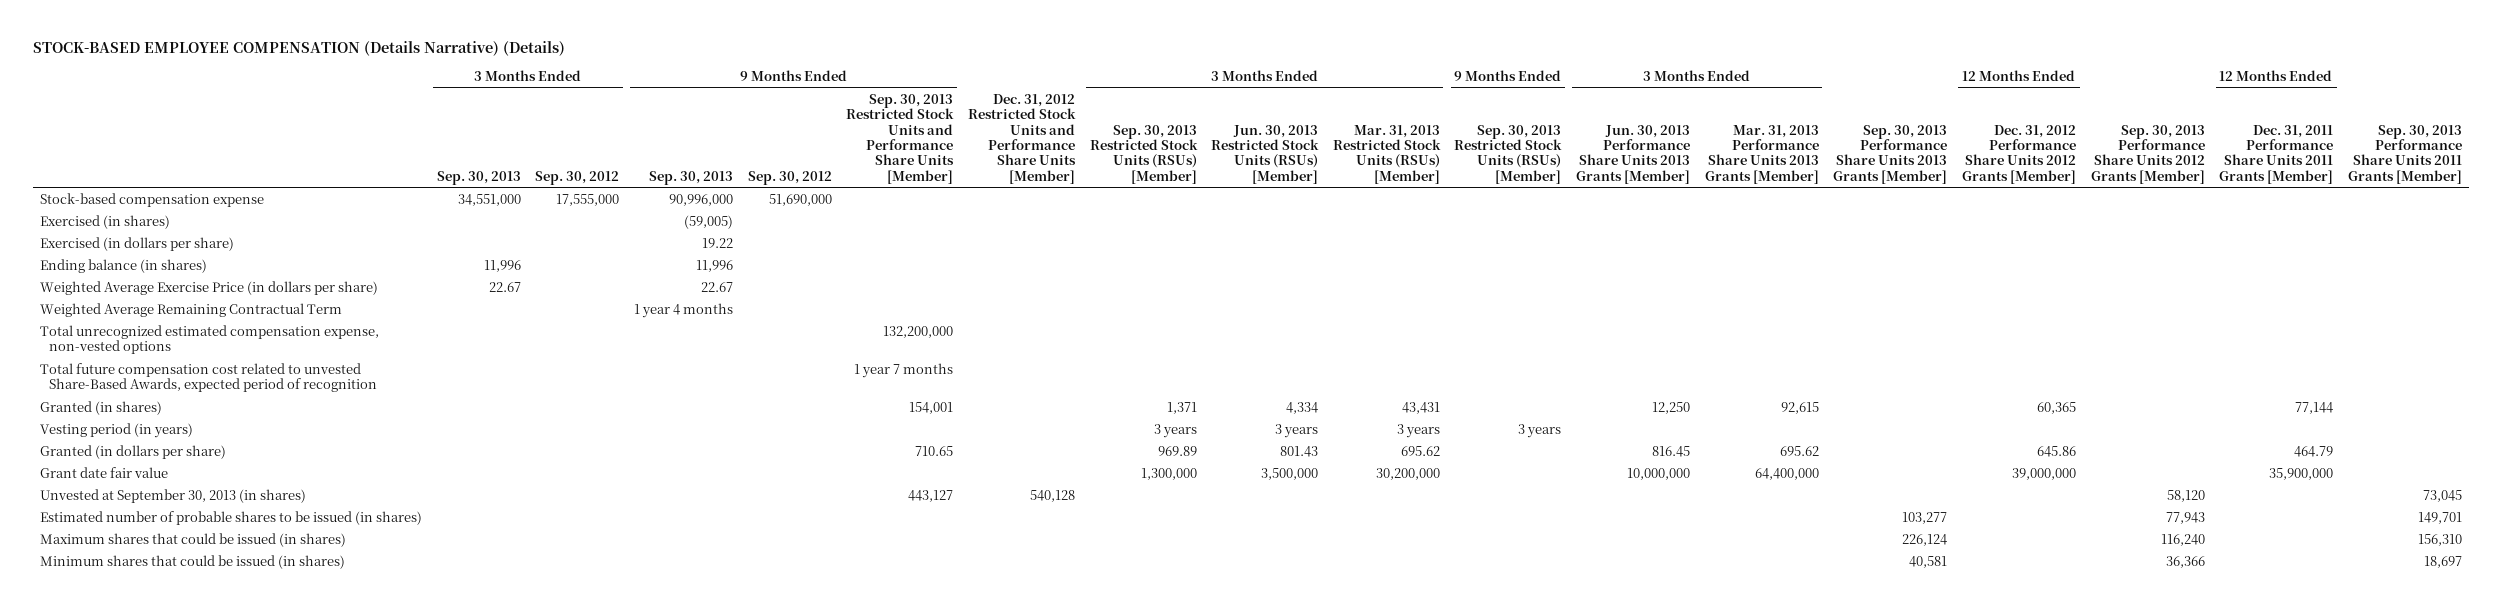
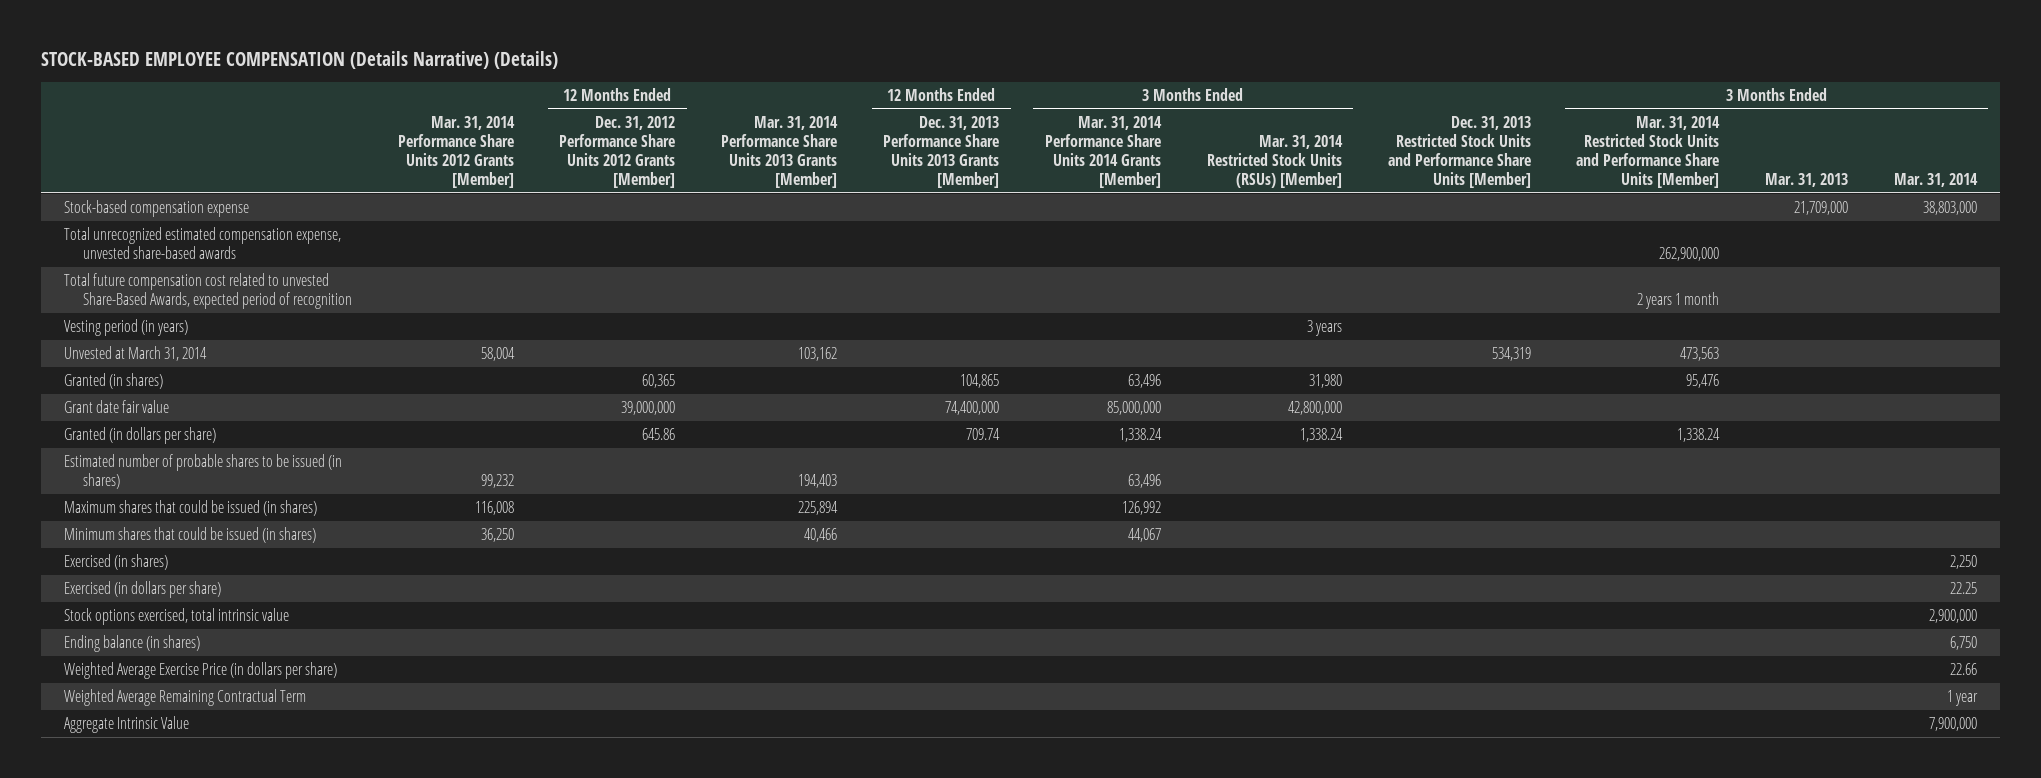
- | 3 Months Ended Sep. 30, 2013 | 3 Months Ended Sep. 30, 2012 | 9 Months Ended Sep. 30, 2013 | 9 Months Ended Sep. 30, 2012 | 9 Months Ended Sep. 30, 2013 Restricted Stock Units and Performance Share Units [Member] | Dec. 31, 2012 Restricted Stock Units and Performance Share Units [Member] | 3 Months Ended Sep. 30, 2013 Restricted Stock Units (RSUs) [Member] | 3 Months Ended Jun. 30, 2013 Restricted Stock Units (RSUs) [Member] | 3 Months Ended Mar. 31, 2013 Restricted Stock Units (RSUs) [Member] | 9 Months Ended Sep. 30, 2013 Restricted Stock Units (RSUs) [Member] | 3 Months Ended Jun. 30, 2013 Performance Share Units 2013 Grants [Member] | 3 Months Ended Mar. 31, 2013 Performance Share Units 2013 Grants [Member] | Sep. 30, 2013 Performance Share Units 2013 Grants [Member] | 12 Months Ended Dec. 31, 2012 Performance Share Units 2012 Grants [Member] | Sep. 30, 2013 Performance Share Units 2012 Grants [Member] | 12 Months Ended Dec. 31, 2011 Performance Share Units 2011 Grants [Member] | Sep. 30, 2013 Performance Share Units 2011 Grants [Member]
+ | Mar. 31, 2014 Performance Share Units 2012 Grants [Member] | 12 Months Ended Dec. 31, 2012 Performance Share Units 2012 Grants [Member] | Mar. 31, 2014 Performance Share Units 2013 Grants [Member] | 12 Months Ended Dec. 31, 2013 Performance Share Units 2013 Grants [Member] | 3 Months Ended Mar. 31, 2014 Performance Share Units 2014 Grants [Member] | 3 Months Ended Mar. 31, 2014 Restricted Stock Units (RSUs) [Member] | Dec. 31, 2013 Restricted Stock Units and Performance Share Units [Member] | 3 Months Ended Mar. 31, 2014 Restricted Stock Units and Performance Share Units [Member] | 3 Months Ended Mar. 31, 2013 | 3 Months Ended Mar. 31, 2014
- Total unrecognized estimated compensation expense, non-vested options | | | | | 132,200,000 | | | | | | | | | | | |
+ Total unrecognized estimated compensation expense, unvested share-based awards | | | | | | | | 262,900,000 | |
+ Unvested at March 31, 2014 | 58,004 | | 103,162 | | | | 534,319 | 473,563 | |
moved down: Granted (in shares) | | 60,365 | | 104,865 | 63,496 | 31,980 | | 95,476 | |
- Unvested at September 30, 2013 (in shares) | | | | | 443,127 | 540,128 | | | | | | | | | 58,120 | | 73,045
moved down: Granted (in dollars per share) | | 645.86 | | 709.74 | 1,338.24 | 1,338.24 | | 1,338.24 | |
moved down: Exercised (in shares) | | | | | | | | | | 2,250
moved down: Exercised (in dollars per share) | | | | | | | | | | 22.25
+ Stock options exercised, total intrinsic value | | | | | | | | | | 2,900,000
moved down: Ending balance (in shares) | | | | | | | | | | 6,750
moved down: Weighted Average Exercise Price (in dollars per share) | | | | | | | | | | 22.66
moved down: Weighted Average Remaining Contractual Term | | | | | | | | | | 1 year
+ Aggregate Intrinsic Value | | | | | | | | | | 7,900,000

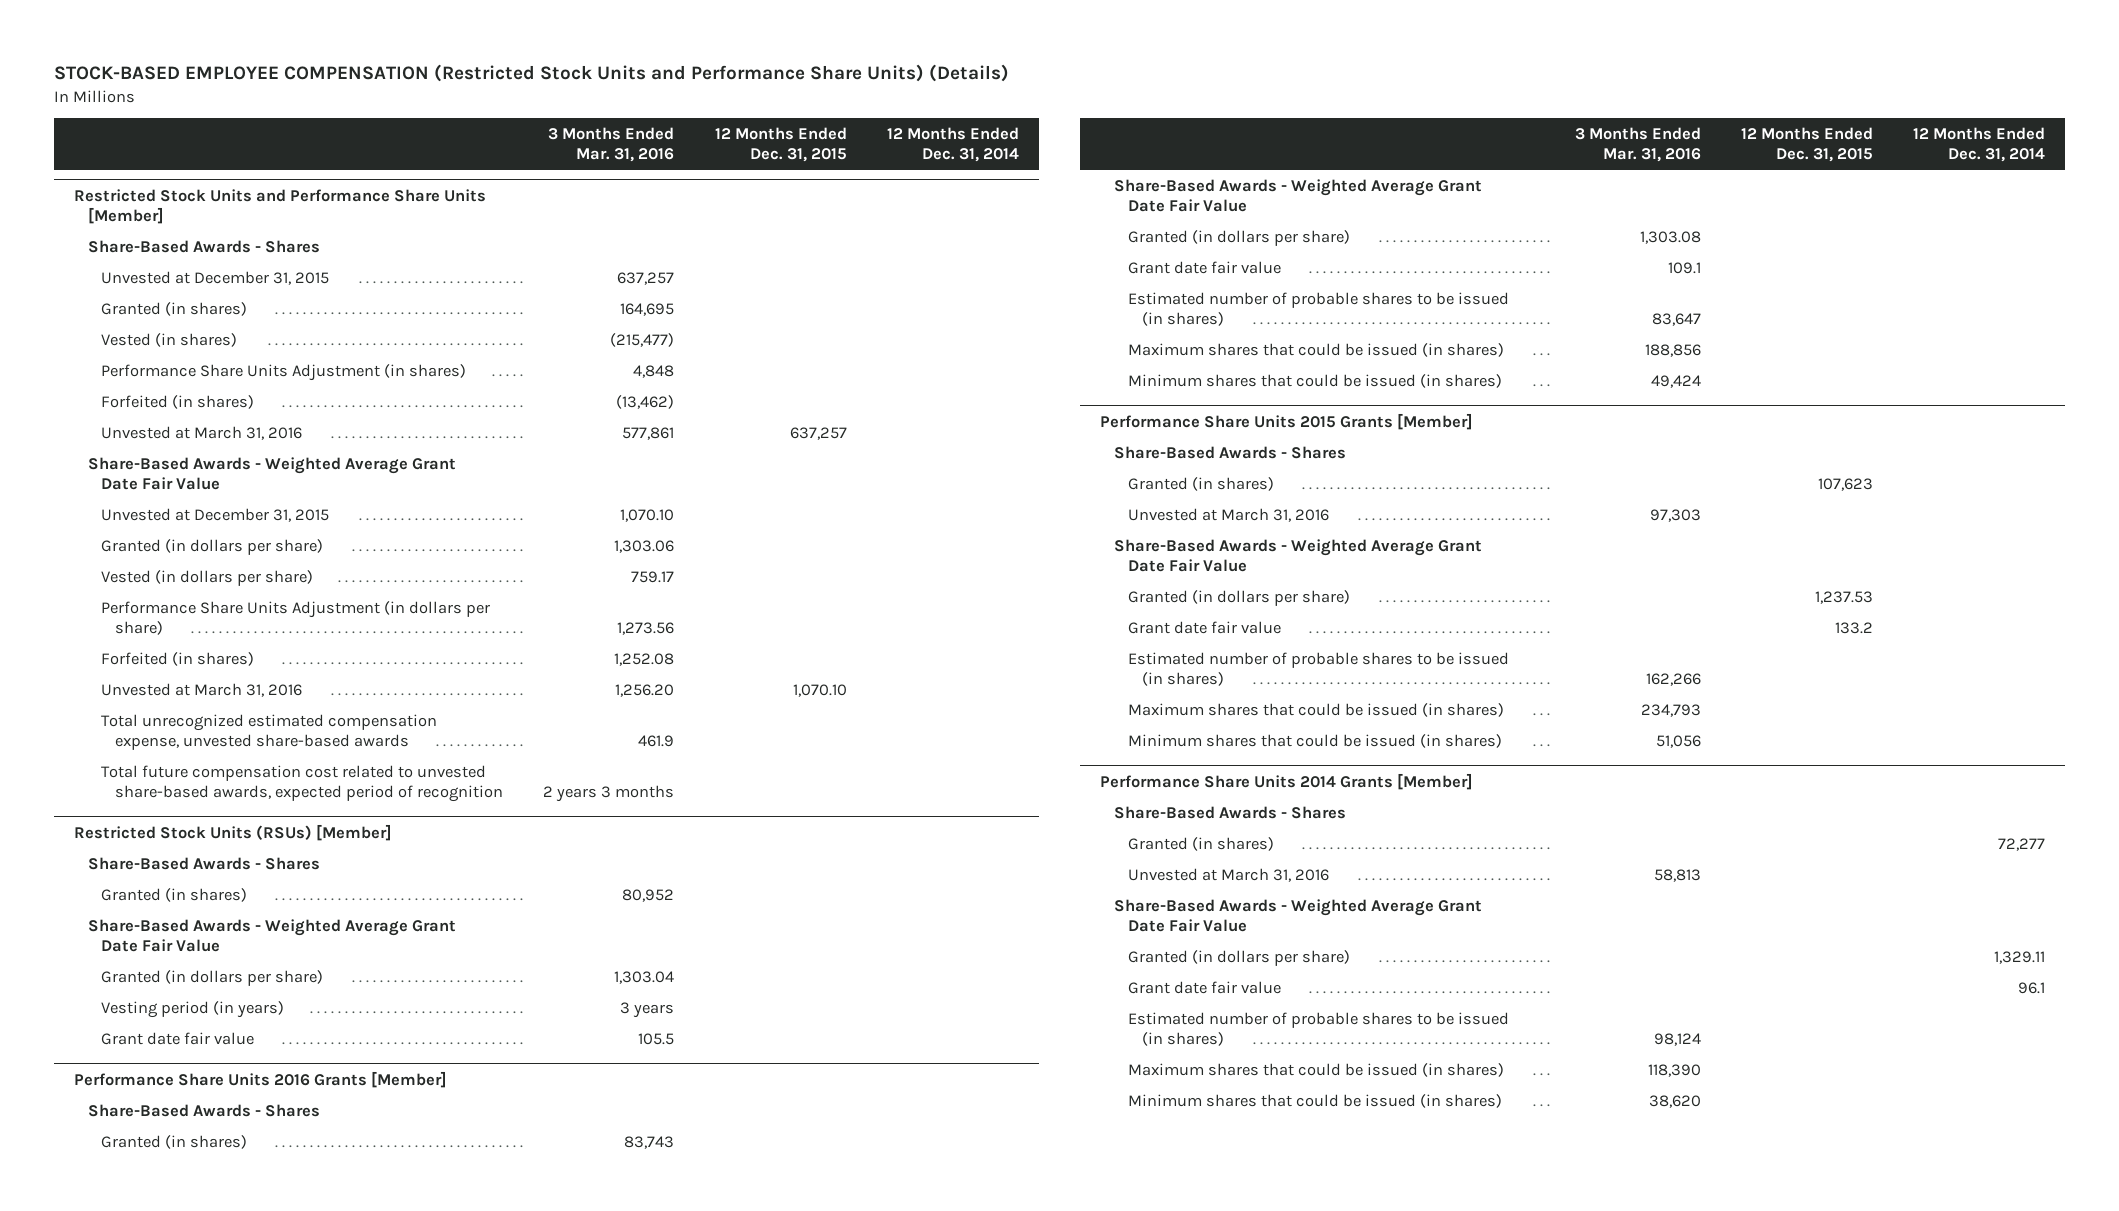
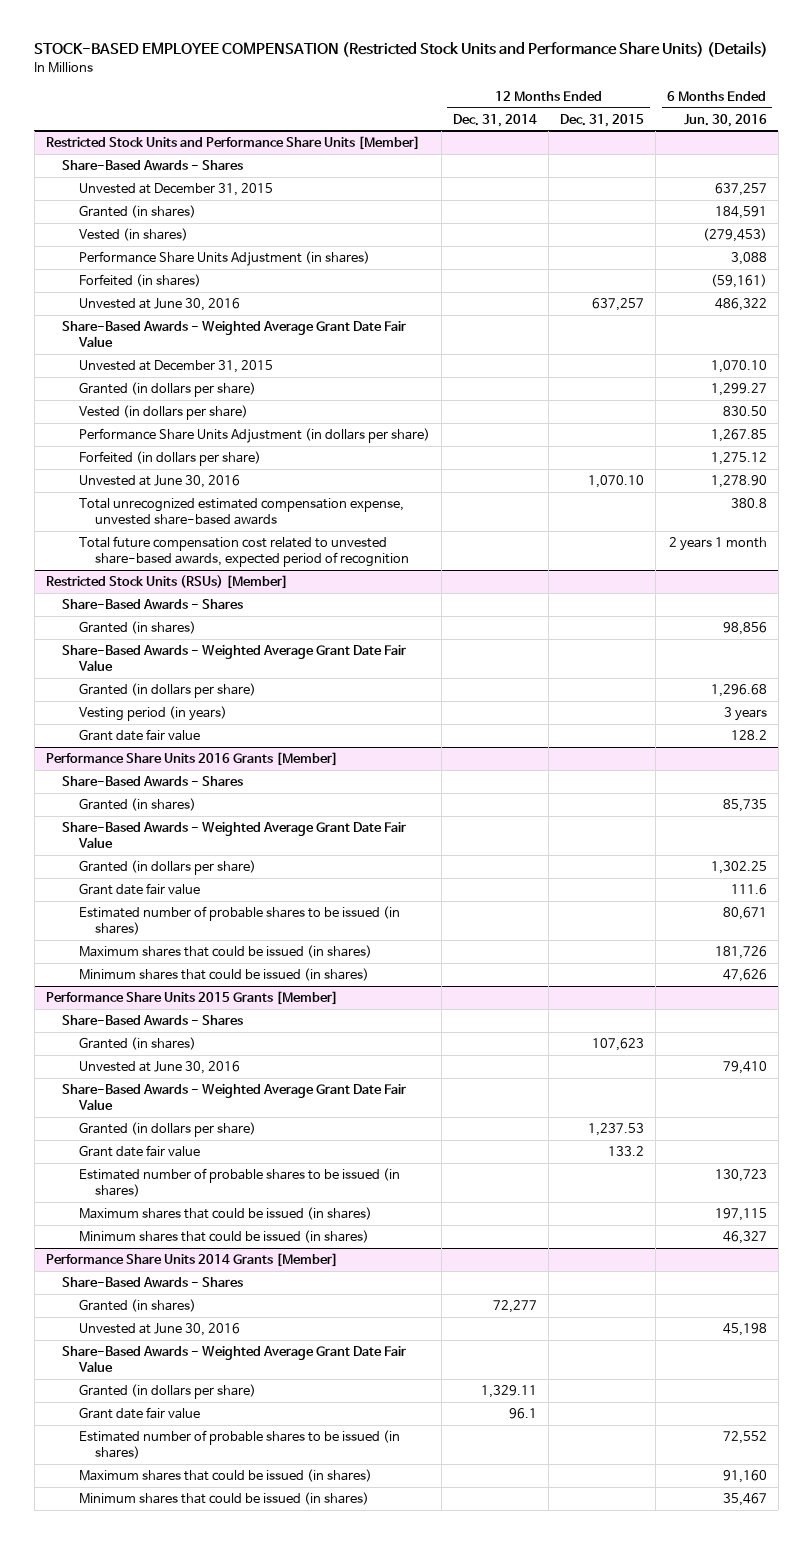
- | 3 Months Ended Mar. 31, 2016 | 12 Months Ended Dec. 31, 2015 | 12 Months Ended Dec. 31, 2014
+ | 12 Months Ended Dec. 31, 2014 | 12 Months Ended Dec. 31, 2015 | 6 Months Ended Jun. 30, 2016
@ Restricted Stock Units and Performance Share Units [Member]
- Unvested at March 31, 2016 | 577,861 | 637,257 |
+ Unvested at June 30, 2016 | | 637,257 | 486,322
- Forfeited (in shares) | 1,252.08 | |
- Unvested at March 31, 2016 | 1,256.20 | 1,070.10 |
+ Forfeited (in dollars per share) | | | 1,275.12
+ Unvested at June 30, 2016 | | 1,070.10 | 1,278.90
@ Performance Share Units 2015 Grants [Member]
- Unvested at March 31, 2016 | 97,303 | |
+ Unvested at June 30, 2016 | | | 79,410
@ Performance Share Units 2014 Grants [Member]
- Unvested at March 31, 2016 | 58,813 | |
+ Unvested at June 30, 2016 | | | 45,198

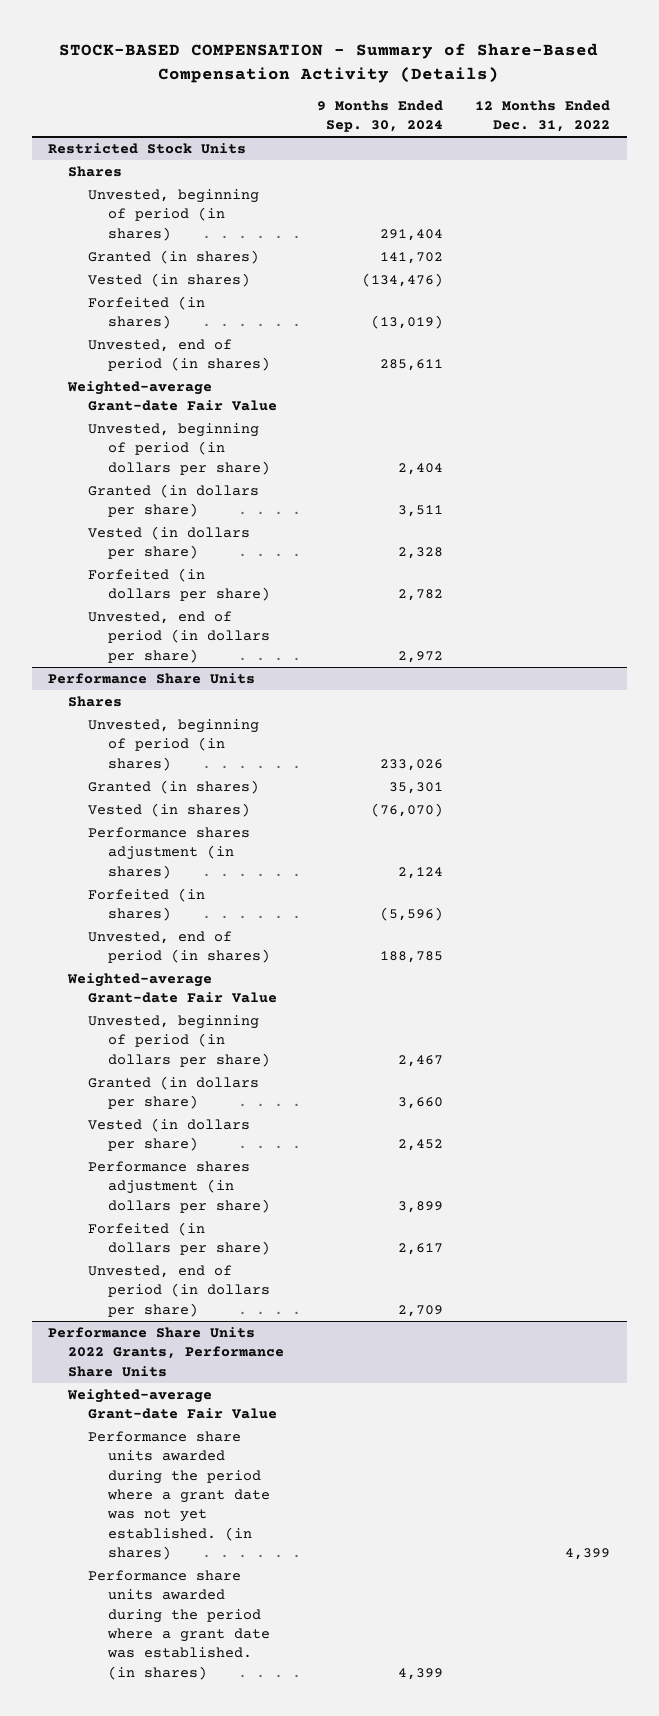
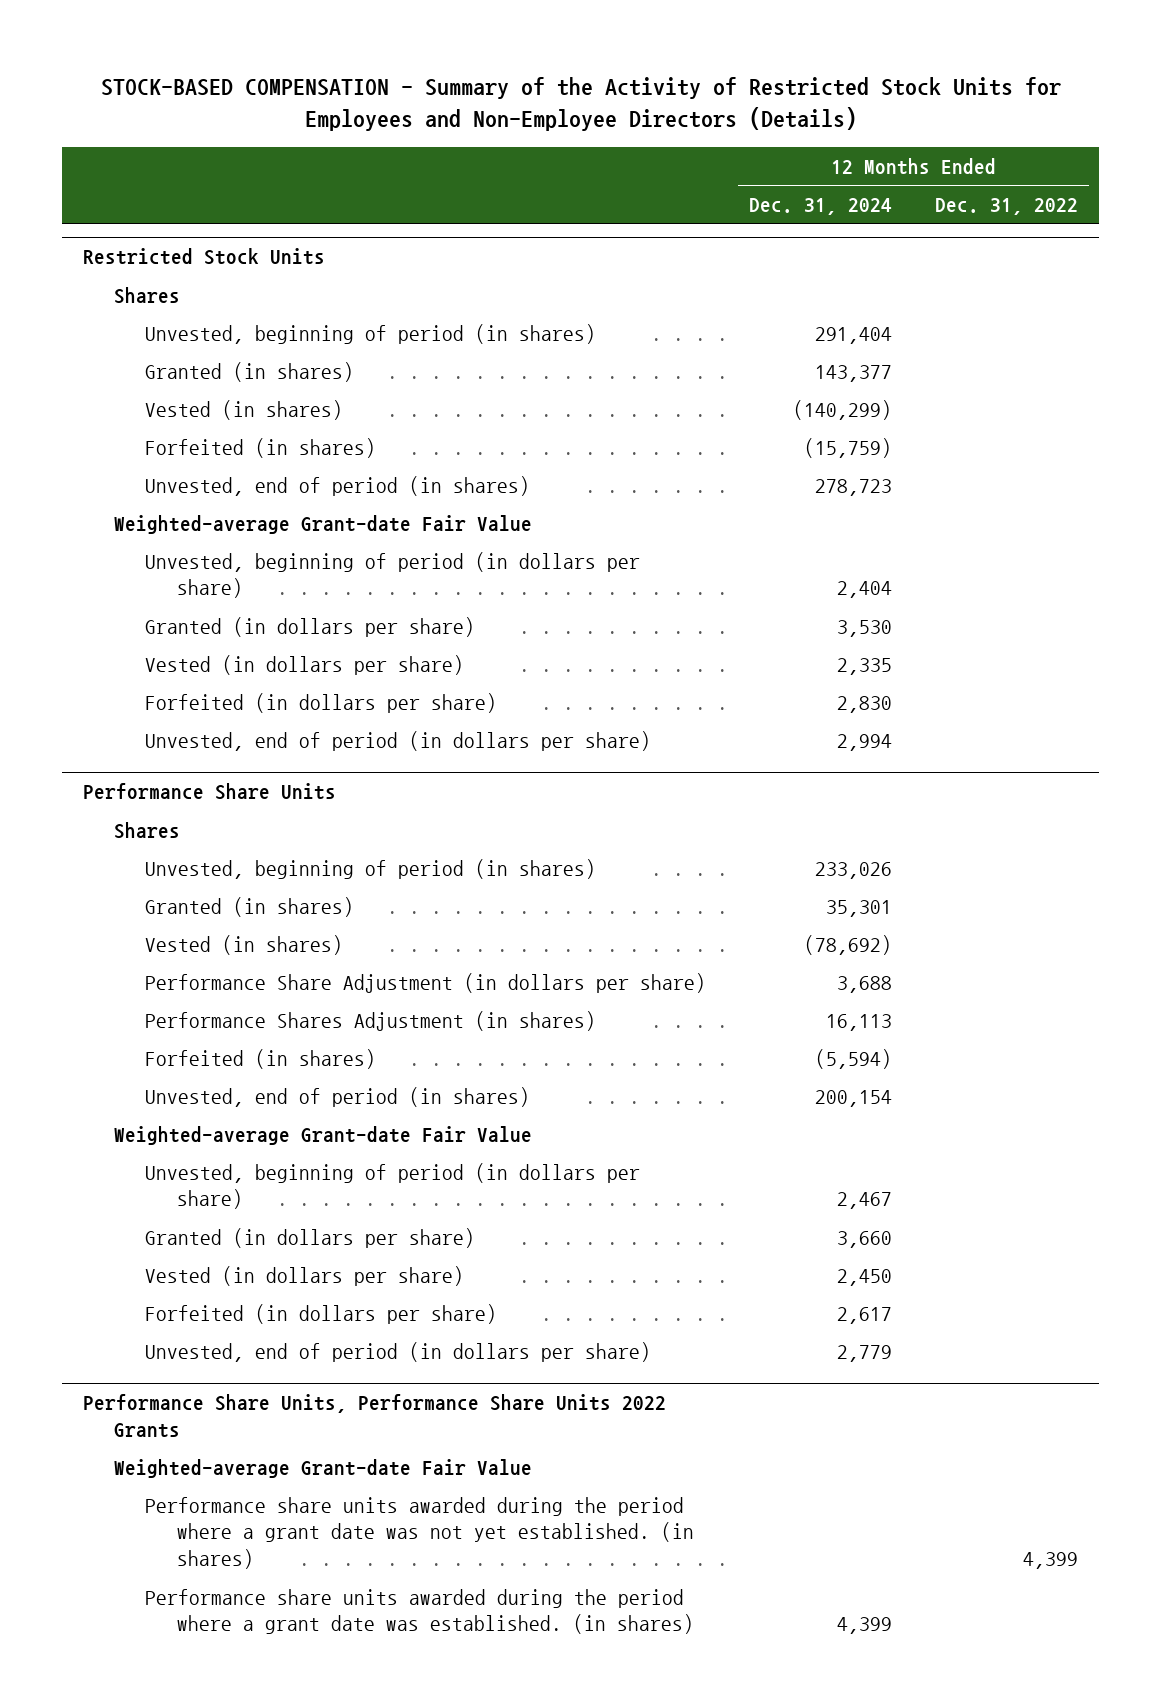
- STOCK-BASED COMPENSATION - Summary of Share-Based Compensation Activity (Details)
+ STOCK-BASED COMPENSATION - Summary of the Activity of Restricted Stock Units for Employees and Non-Employee Directors (Details)
- | 9 Months Ended Sep. 30, 2024 | 12 Months Ended Dec. 31, 2022
+ | 12 Months Ended Dec. 31, 2024 | 12 Months Ended Dec. 31, 2022
@ Performance Share Units
- Performance shares adjustment (in shares) | 2,124 |
+ Performance Share Adjustment (in dollars per share) | 3,688 |
+ Performance Shares Adjustment (in shares) | 16,113 |
- Performance shares adjustment (in dollars per share) | 3,899 |
- Performance Share Units 2022 Grants, Performance Share Units
+ Performance Share Units, Performance Share Units 2022 Grants

